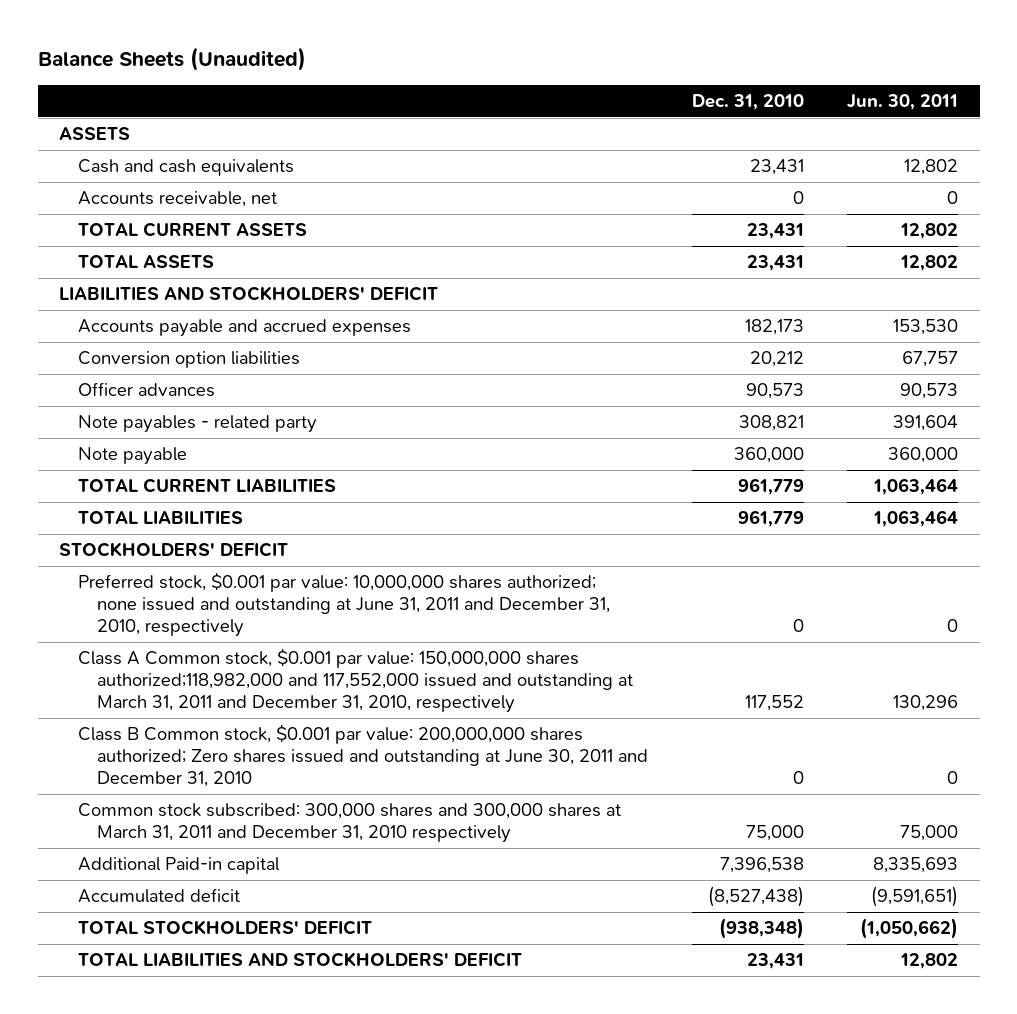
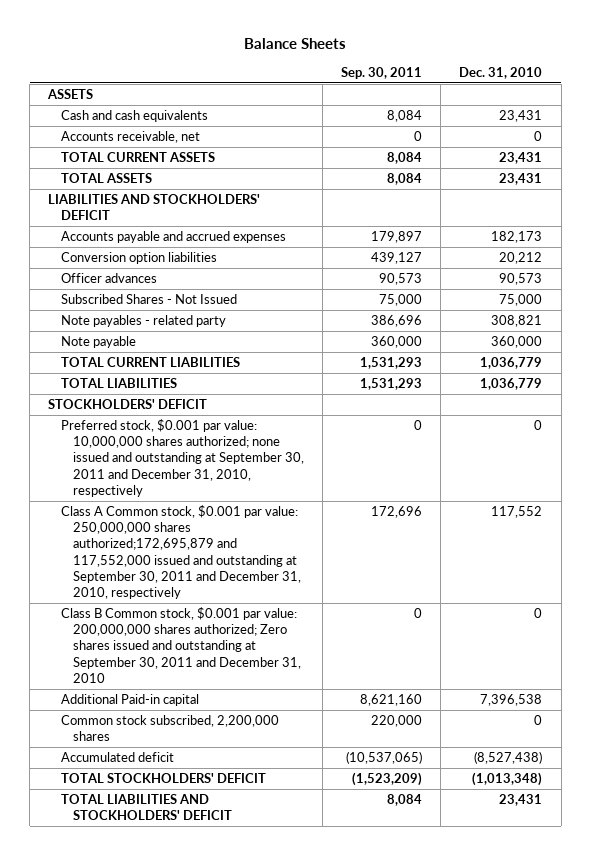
- Balance Sheets (Unaudited)
+ Balance Sheets
- | Dec. 31, 2010 | Jun. 30, 2011
+ | Sep. 30, 2011 | Dec. 31, 2010
+ Subscribed Shares - Not Issued | 75,000 | 75,000
- TOTAL CURRENT LIABILITIES | 961,779 | 1,063,464
- TOTAL LIABILITIES | 961,779 | 1,063,464
+ TOTAL CURRENT LIABILITIES | 1,531,293 | 1,036,779
+ TOTAL LIABILITIES | 1,531,293 | 1,036,779
- Preferred stock, $0.001 par value: 10,000,000 shares authorized; none issued and outstanding at June 31, 2011 and December 31, 2010, respectively | 0 | 0
- Class A Common stock, $0.001 par value: 150,000,000 shares authorized;118,982,000 and 117,552,000 issued and outstanding at March 31, 2011 and December 31, 2010, respectively | 117,552 | 130,296
- Class B Common stock, $0.001 par value: 200,000,000 shares authorized; Zero shares issued and outstanding at June 30, 2011 and December 31, 2010 | 0 | 0
- Common stock subscribed: 300,000 shares and 300,000 shares at March 31, 2011 and December 31, 2010 respectively | 75,000 | 75,000
+ Preferred stock, $0.001 par value: 10,000,000 shares authorized; none issued and outstanding at September 30, 2011 and December 31, 2010, respectively | 0 | 0
+ Class A Common stock, $0.001 par value: 250,000,000 shares authorized;172,695,879 and 117,552,000 issued and outstanding at September 30, 2011 and December 31, 2010, respectively | 172,696 | 117,552
+ Class B Common stock, $0.001 par value: 200,000,000 shares authorized; Zero shares issued and outstanding at September 30, 2011 and December 31, 2010 | 0 | 0
+ Common stock subscribed, 2,200,000 shares | 220,000 | 0
- TOTAL STOCKHOLDERS' DEFICIT | (938,348) | (1,050,662)
+ TOTAL STOCKHOLDERS' DEFICIT | (1,523,209) | (1,013,348)

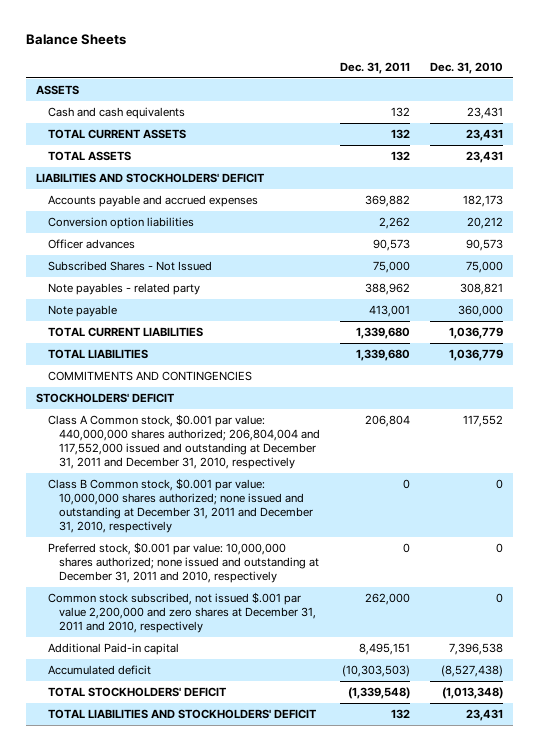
- | Sep. 30, 2011 | Dec. 31, 2010
+ | Dec. 31, 2011 | Dec. 31, 2010
- Accounts receivable, net | 0 | 0
+ COMMITMENTS AND CONTINGENCIES
- Preferred stock, $0.001 par value: 10,000,000 shares authorized; none issued and outstanding at September 30, 2011 and December 31, 2010, respectively | 0 | 0
- Class A Common stock, $0.001 par value: 250,000,000 shares authorized;172,695,879 and 117,552,000 issued and outstanding at September 30, 2011 and December 31, 2010, respectively | 172,696 | 117,552
- Class B Common stock, $0.001 par value: 200,000,000 shares authorized; Zero shares issued and outstanding at September 30, 2011 and December 31, 2010 | 0 | 0
+ Class A Common stock, $0.001 par value: 440,000,000 shares authorized; 206,804,004 and 117,552,000 issued and outstanding at December 31, 2011 and December 31, 2010, respectively | 206,804 | 117,552
+ Class B Common stock, $0.001 par value: 10,000,000 shares authorized; none issued and outstanding at December 31, 2011 and December 31, 2010, respectively | 0 | 0
+ Preferred stock, $0.001 par value: 10,000,000 shares authorized; none issued and outstanding at December 31, 2011 and 2010, respectively | 0 | 0
+ Common stock subscribed, not issued $.001 par value 2,200,000 and zero shares at December 31, 2011 and 2010, respectively | 262,000 | 0
- Common stock subscribed, 2,200,000 shares | 220,000 | 0

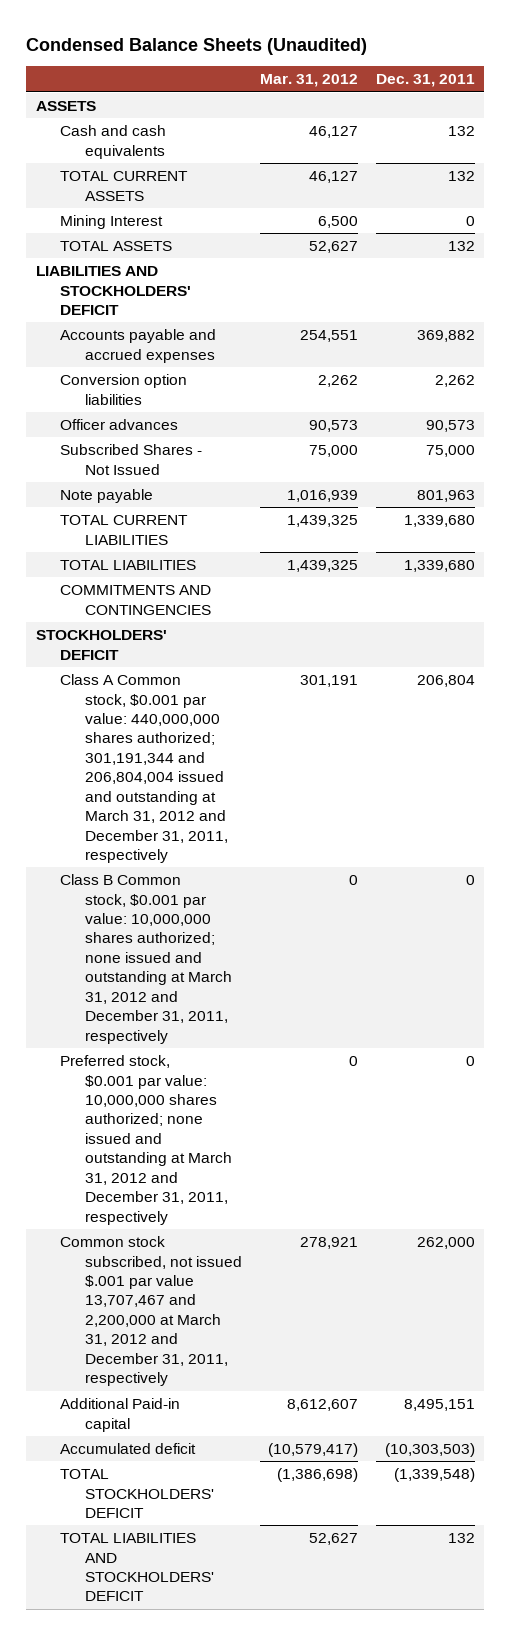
- Balance Sheets
+ Condensed Balance Sheets (Unaudited)
- | Dec. 31, 2011 | Dec. 31, 2010
+ | Mar. 31, 2012 | Dec. 31, 2011
+ Mining Interest | 6,500 | 0
- Note payables - related party | 388,962 | 308,821
- Note payable | 413,001 | 360,000
+ Note payable | 1,016,939 | 801,963
- Class A Common stock, $0.001 par value: 440,000,000 shares authorized; 206,804,004 and 117,552,000 issued and outstanding at December 31, 2011 and December 31, 2010, respectively | 206,804 | 117,552
- Class B Common stock, $0.001 par value: 10,000,000 shares authorized; none issued and outstanding at December 31, 2011 and December 31, 2010, respectively | 0 | 0
- Preferred stock, $0.001 par value: 10,000,000 shares authorized; none issued and outstanding at December 31, 2011 and 2010, respectively | 0 | 0
- Common stock subscribed, not issued $.001 par value 2,200,000 and zero shares at December 31, 2011 and 2010, respectively | 262,000 | 0
+ Class A Common stock, $0.001 par value: 440,000,000 shares authorized; 301,191,344 and 206,804,004 issued and outstanding at March 31, 2012 and December 31, 2011, respectively | 301,191 | 206,804
+ Class B Common stock, $0.001 par value: 10,000,000 shares authorized; none issued and outstanding at March 31, 2012 and December 31, 2011, respectively | 0 | 0
+ Preferred stock, $0.001 par value: 10,000,000 shares authorized; none issued and outstanding at March 31, 2012 and December 31, 2011, respectively | 0 | 0
+ Common stock subscribed, not issued $.001 par value 13,707,467 and 2,200,000 at March 31, 2012 and December 31, 2011, respectively | 278,921 | 262,000

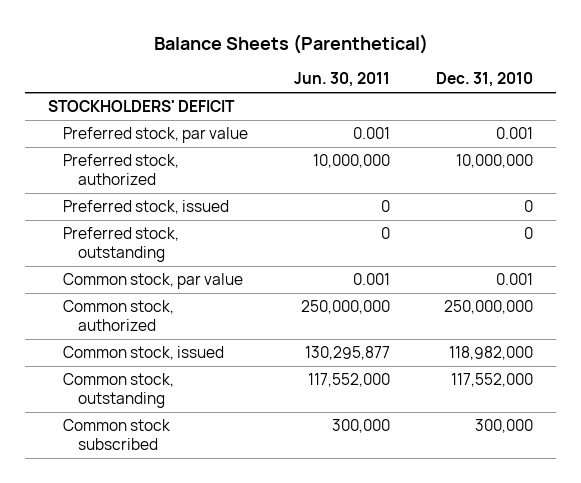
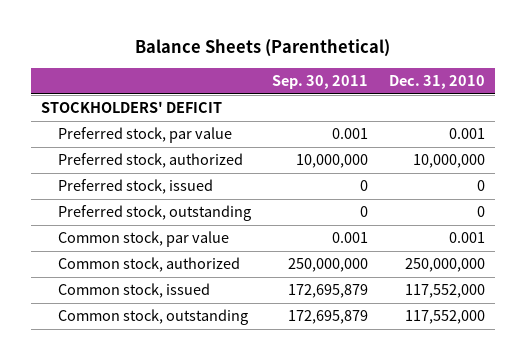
- | Jun. 30, 2011 | Dec. 31, 2010
+ | Sep. 30, 2011 | Dec. 31, 2010
- Common stock, issued | 130,295,877 | 118,982,000
+ Common stock, issued | 172,695,879 | 117,552,000
- Common stock subscribed | 300,000 | 300,000

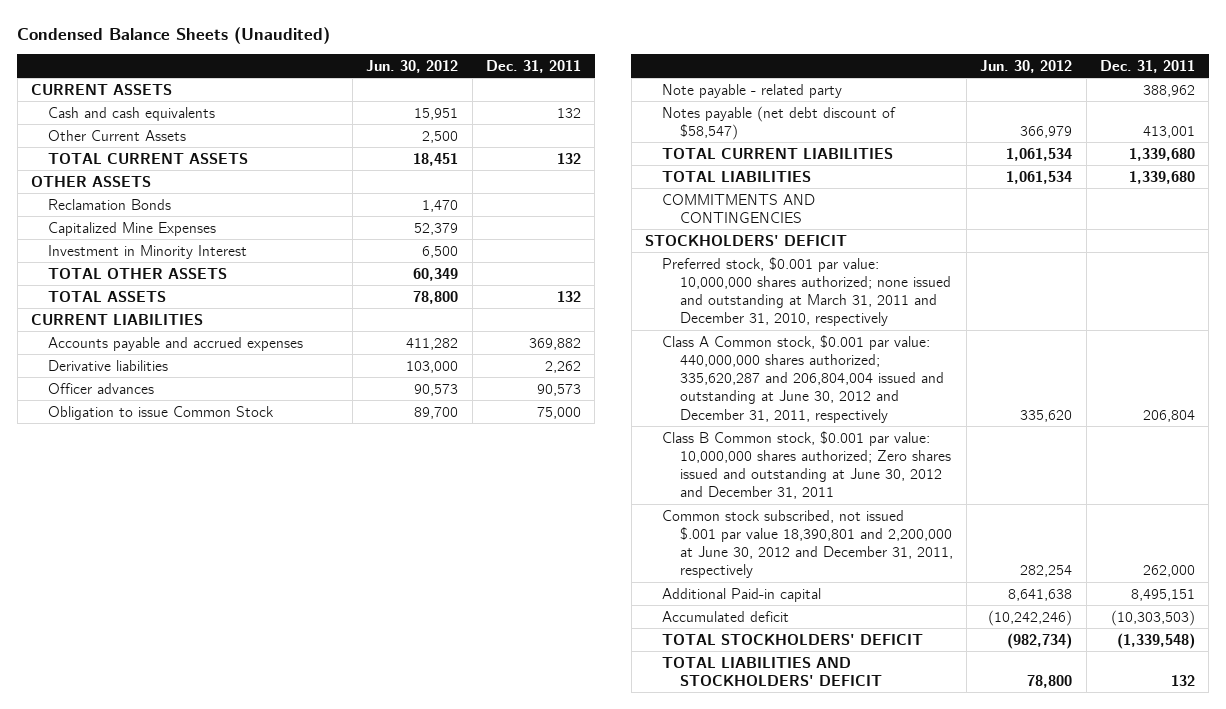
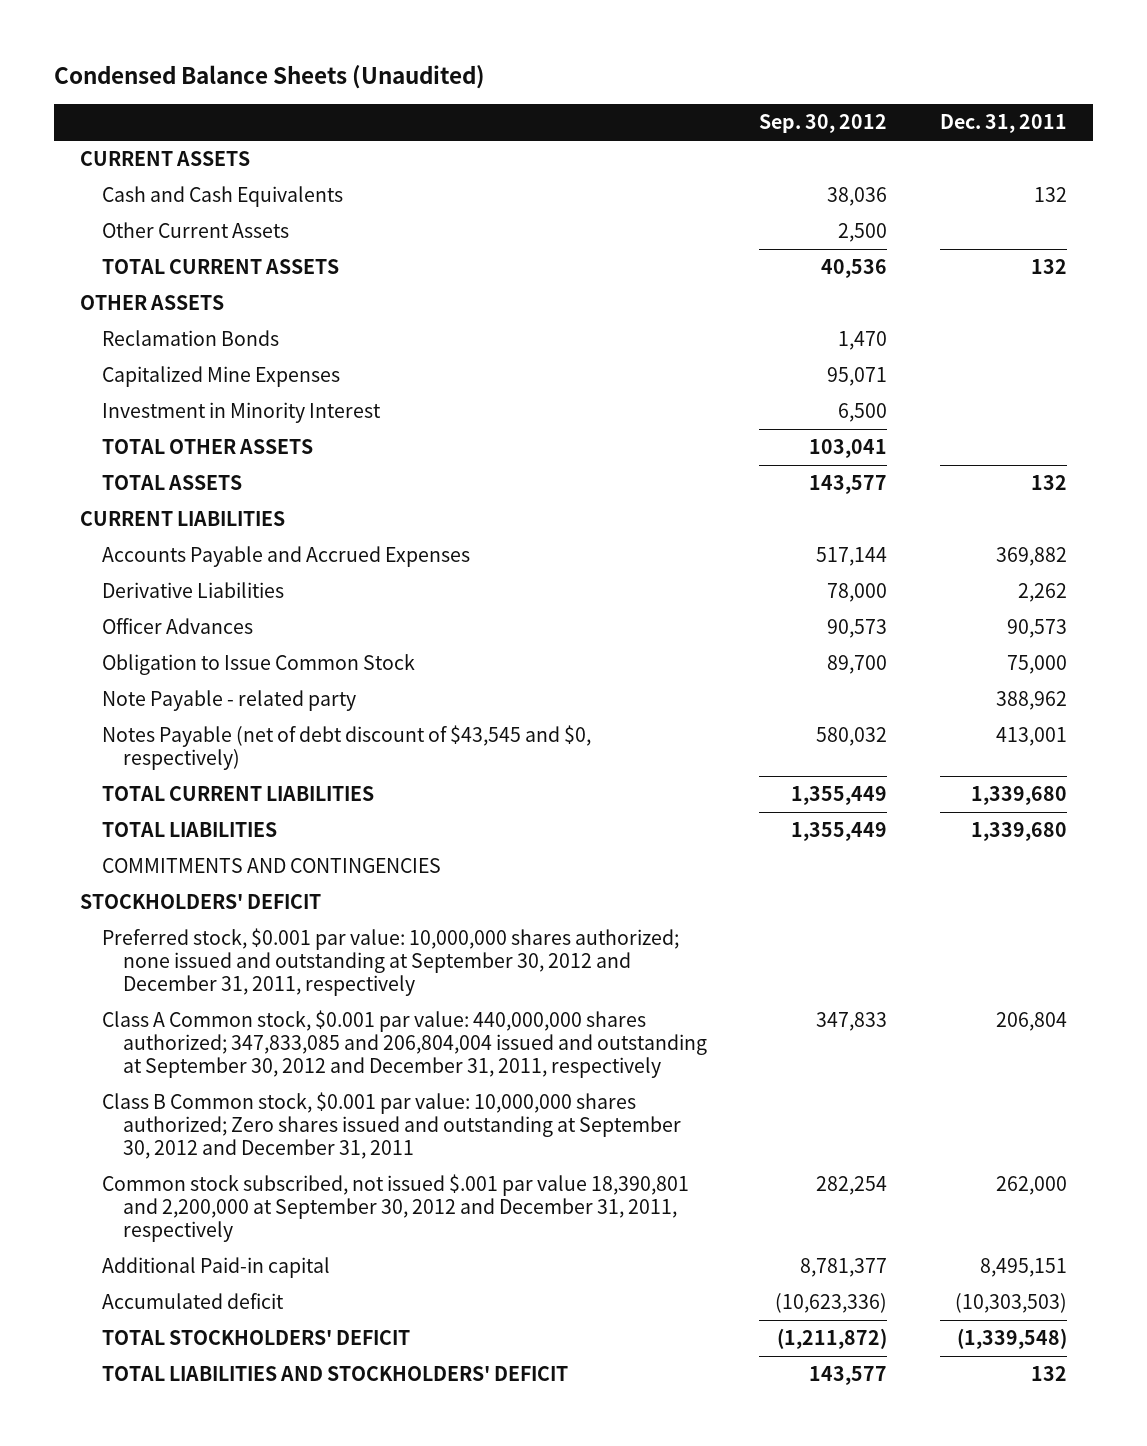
- | Jun. 30, 2012 | Dec. 31, 2011
+ | Sep. 30, 2012 | Dec. 31, 2011
- Cash and cash equivalents | 15,951 | 132
+ Cash and Cash Equivalents | 38,036 | 132
- Accounts payable and accrued expenses | 411,282 | 369,882
- Derivative liabilities | 103,000 | 2,262
- Officer advances | 90,573 | 90,573
- Obligation to issue Common Stock | 89,700 | 75,000
- Note payable - related party | | 388,962
- Notes payable (net debt discount of $58,547) | 366,979 | 413,001
+ Accounts Payable and Accrued Expenses | 517,144 | 369,882
+ Derivative Liabilities | 78,000 | 2,262
+ Officer Advances | 90,573 | 90,573
+ Obligation to Issue Common Stock | 89,700 | 75,000
+ Note Payable - related party | | 388,962
+ Notes Payable (net of debt discount of $43,545 and $0, respectively) | 580,032 | 413,001
- Preferred stock, $0.001 par value: 10,000,000 shares authorized; none issued and outstanding at March 31, 2011 and December 31, 2010, respectively
- Class A Common stock, $0.001 par value: 440,000,000 shares authorized; 335,620,287 and 206,804,004 issued and outstanding at June 30, 2012 and December 31, 2011, respectively | 335,620 | 206,804
- Class B Common stock, $0.001 par value: 10,000,000 shares authorized; Zero shares issued and outstanding at June 30, 2012 and December 31, 2011
- Common stock subscribed, not issued $.001 par value 18,390,801 and 2,200,000 at June 30, 2012 and December 31, 2011, respectively | 282,254 | 262,000
+ Preferred stock, $0.001 par value: 10,000,000 shares authorized; none issued and outstanding at September 30, 2012 and December 31, 2011, respectively
+ Class A Common stock, $0.001 par value: 440,000,000 shares authorized; 347,833,085 and 206,804,004 issued and outstanding at September 30, 2012 and December 31, 2011, respectively | 347,833 | 206,804
+ Class B Common stock, $0.001 par value: 10,000,000 shares authorized; Zero shares issued and outstanding at September 30, 2012 and December 31, 2011
+ Common stock subscribed, not issued $.001 par value 18,390,801 and 2,200,000 at September 30, 2012 and December 31, 2011, respectively | 282,254 | 262,000

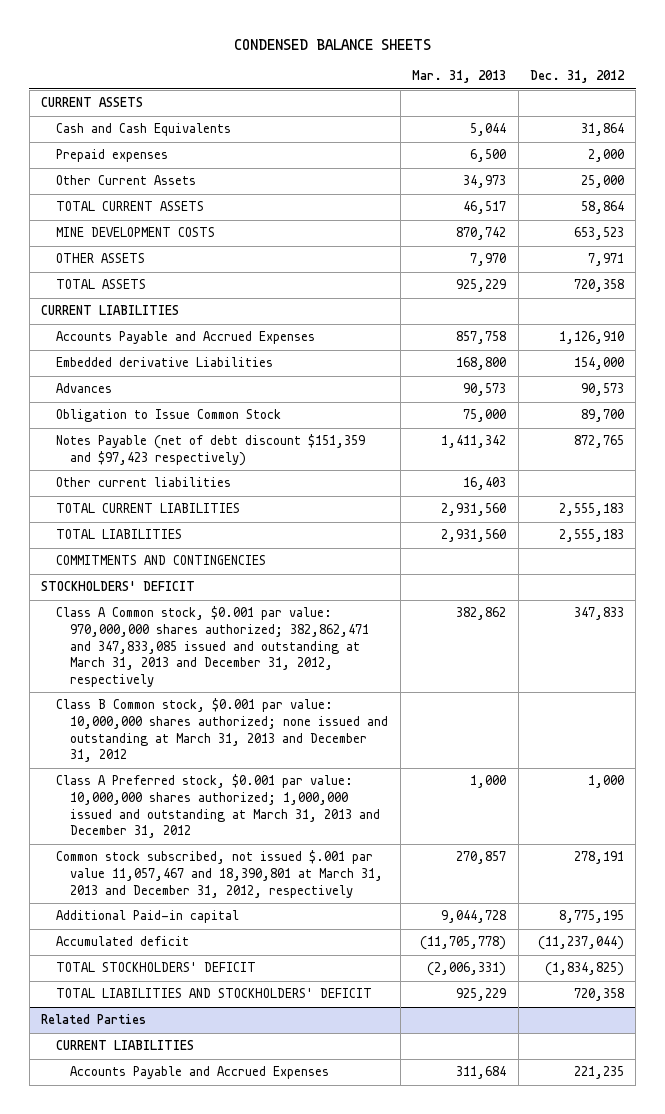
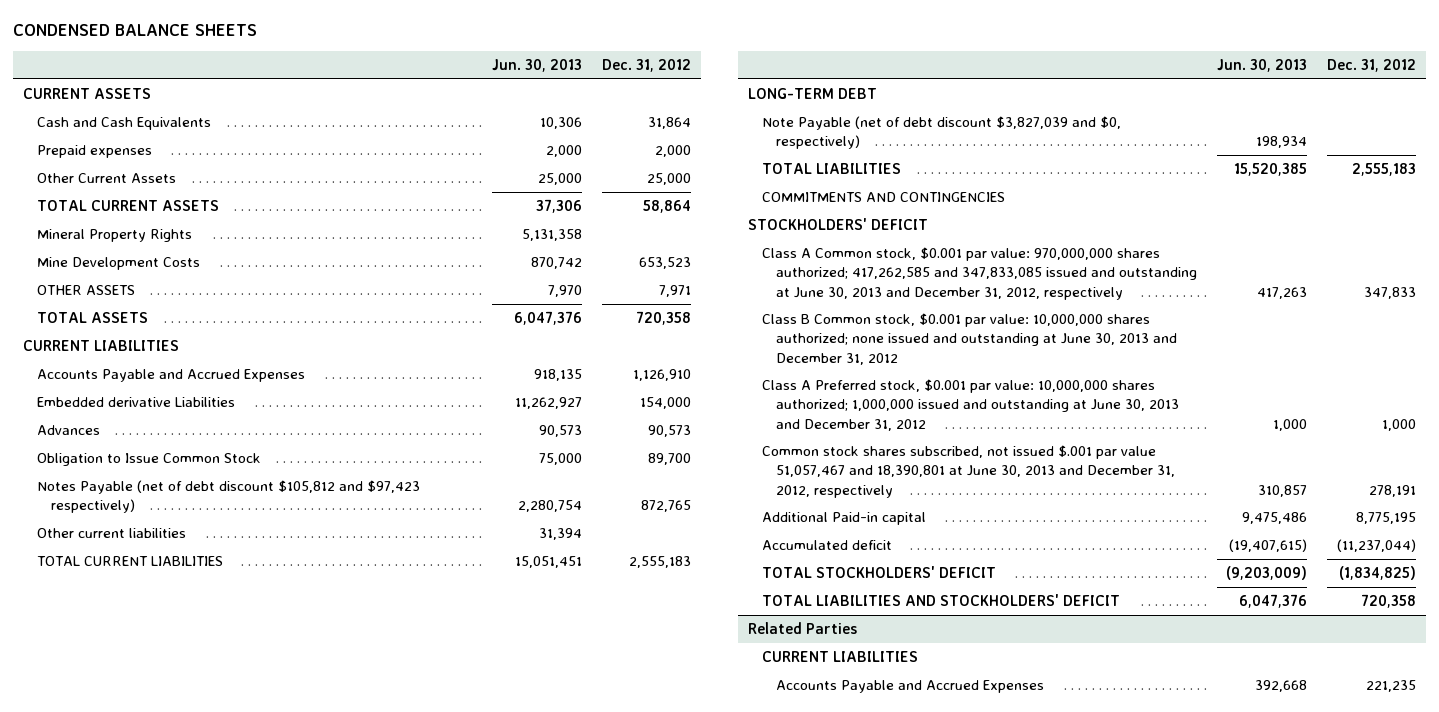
- | Mar. 31, 2013 | Dec. 31, 2012
+ | Jun. 30, 2013 | Dec. 31, 2012
- MINE DEVELOPMENT COSTS | 870,742 | 653,523
+ Mineral Property Rights | 5,131,358 |
+ Mine Development Costs | 870,742 | 653,523
- Notes Payable (net of debt discount $151,359 and $97,423 respectively) | 1,411,342 | 872,765
+ Notes Payable (net of debt discount $105,812 and $97,423 respectively) | 2,280,754 | 872,765
+ LONG-TERM DEBT
+ Note Payable (net of debt discount $3,827,039 and $0, respectively) | 198,934 |
- Class A Common stock, $0.001 par value: 970,000,000 shares authorized; 382,862,471 and 347,833,085 issued and outstanding at March 31, 2013 and December 31, 2012, respectively | 382,862 | 347,833
- Class B Common stock, $0.001 par value: 10,000,000 shares authorized; none issued and outstanding at March 31, 2013 and December 31, 2012
- Class A Preferred stock, $0.001 par value: 10,000,000 shares authorized; 1,000,000 issued and outstanding at March 31, 2013 and December 31, 2012 | 1,000 | 1,000
- Common stock subscribed, not issued $.001 par value 11,057,467 and 18,390,801 at March 31, 2013 and December 31, 2012, respectively | 270,857 | 278,191
+ Class A Common stock, $0.001 par value: 970,000,000 shares authorized; 417,262,585 and 347,833,085 issued and outstanding at June 30, 2013 and December 31, 2012, respectively | 417,263 | 347,833
+ Class B Common stock, $0.001 par value: 10,000,000 shares authorized; none issued and outstanding at June 30, 2013 and December 31, 2012
+ Class A Preferred stock, $0.001 par value: 10,000,000 shares authorized; 1,000,000 issued and outstanding at June 30, 2013 and December 31, 2012 | 1,000 | 1,000
+ Common stock shares subscribed, not issued $.001 par value 51,057,467 and 18,390,801 at June 30, 2013 and December 31, 2012, respectively | 310,857 | 278,191

